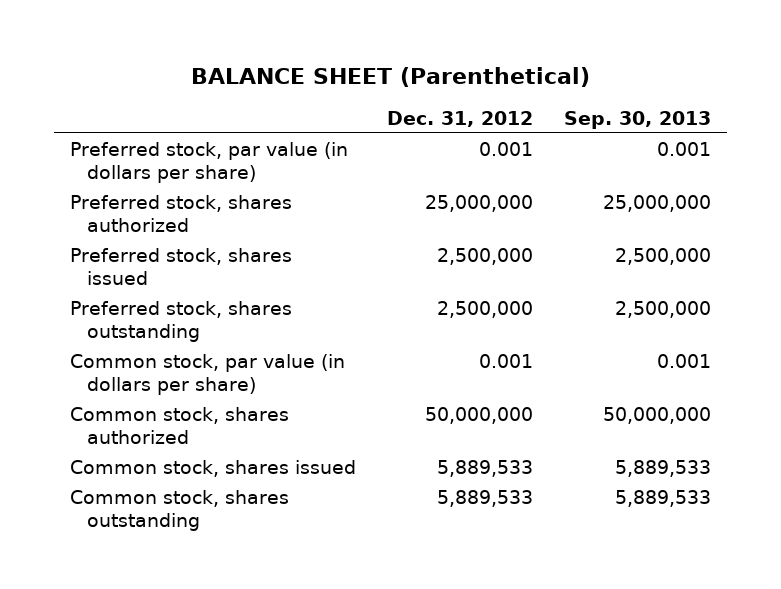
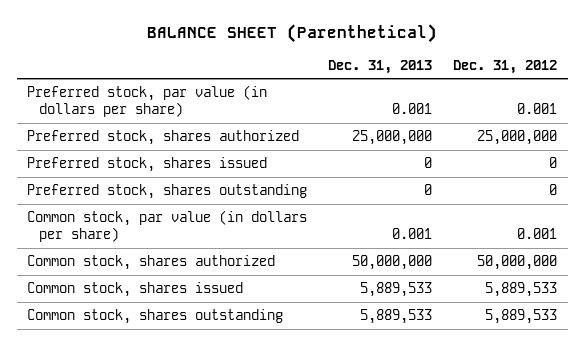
- | Dec. 31, 2012 | Sep. 30, 2013
+ | Dec. 31, 2013 | Dec. 31, 2012
- Preferred stock, shares issued | 2,500,000 | 2,500,000
- Preferred stock, shares outstanding | 2,500,000 | 2,500,000
+ Preferred stock, shares issued | 0 | 0
+ Preferred stock, shares outstanding | 0 | 0

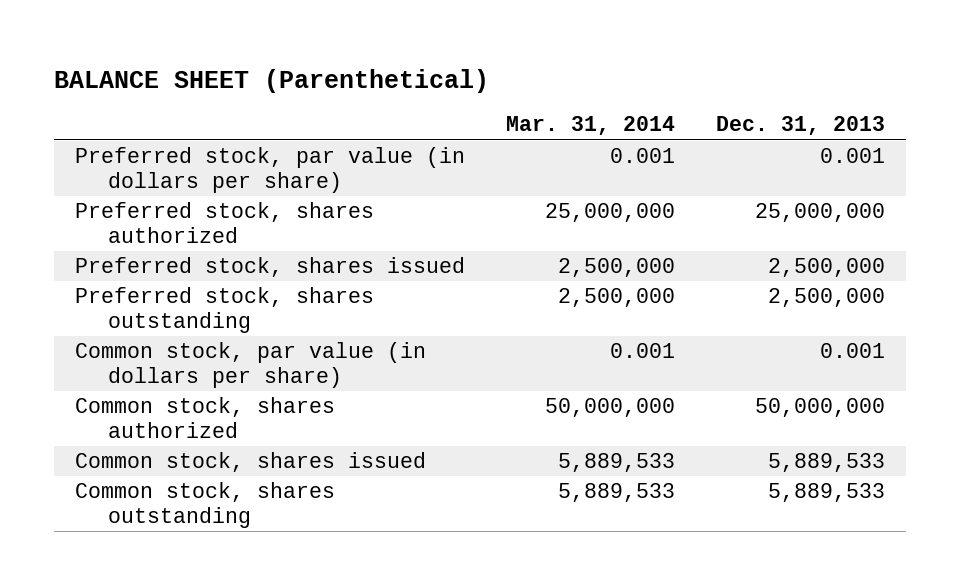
- | Dec. 31, 2013 | Dec. 31, 2012
+ | Mar. 31, 2014 | Dec. 31, 2013
- Preferred stock, shares issued | 0 | 0
- Preferred stock, shares outstanding | 0 | 0
+ Preferred stock, shares issued | 2,500,000 | 2,500,000
+ Preferred stock, shares outstanding | 2,500,000 | 2,500,000

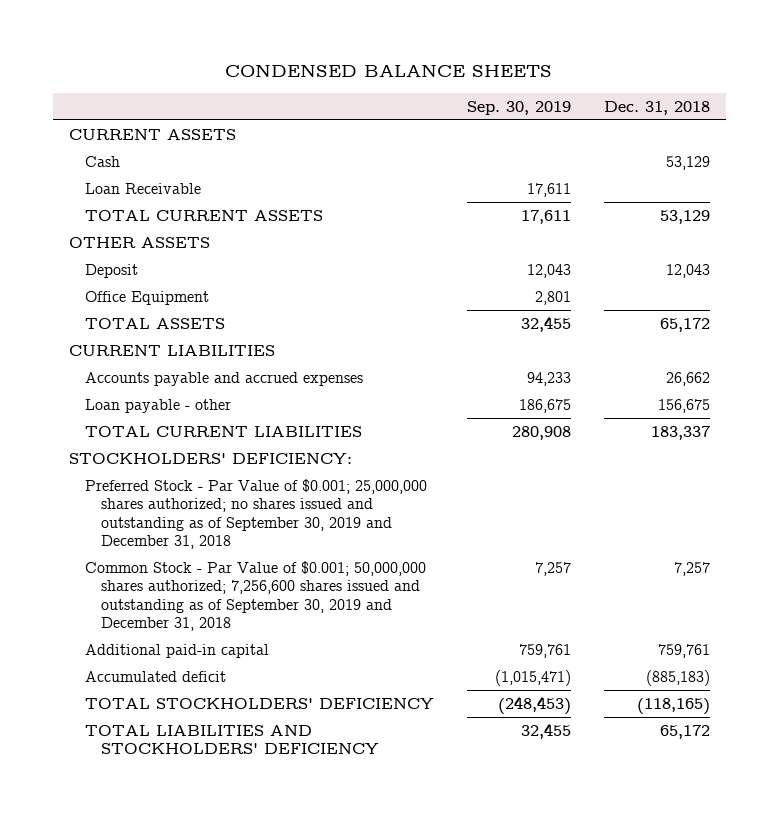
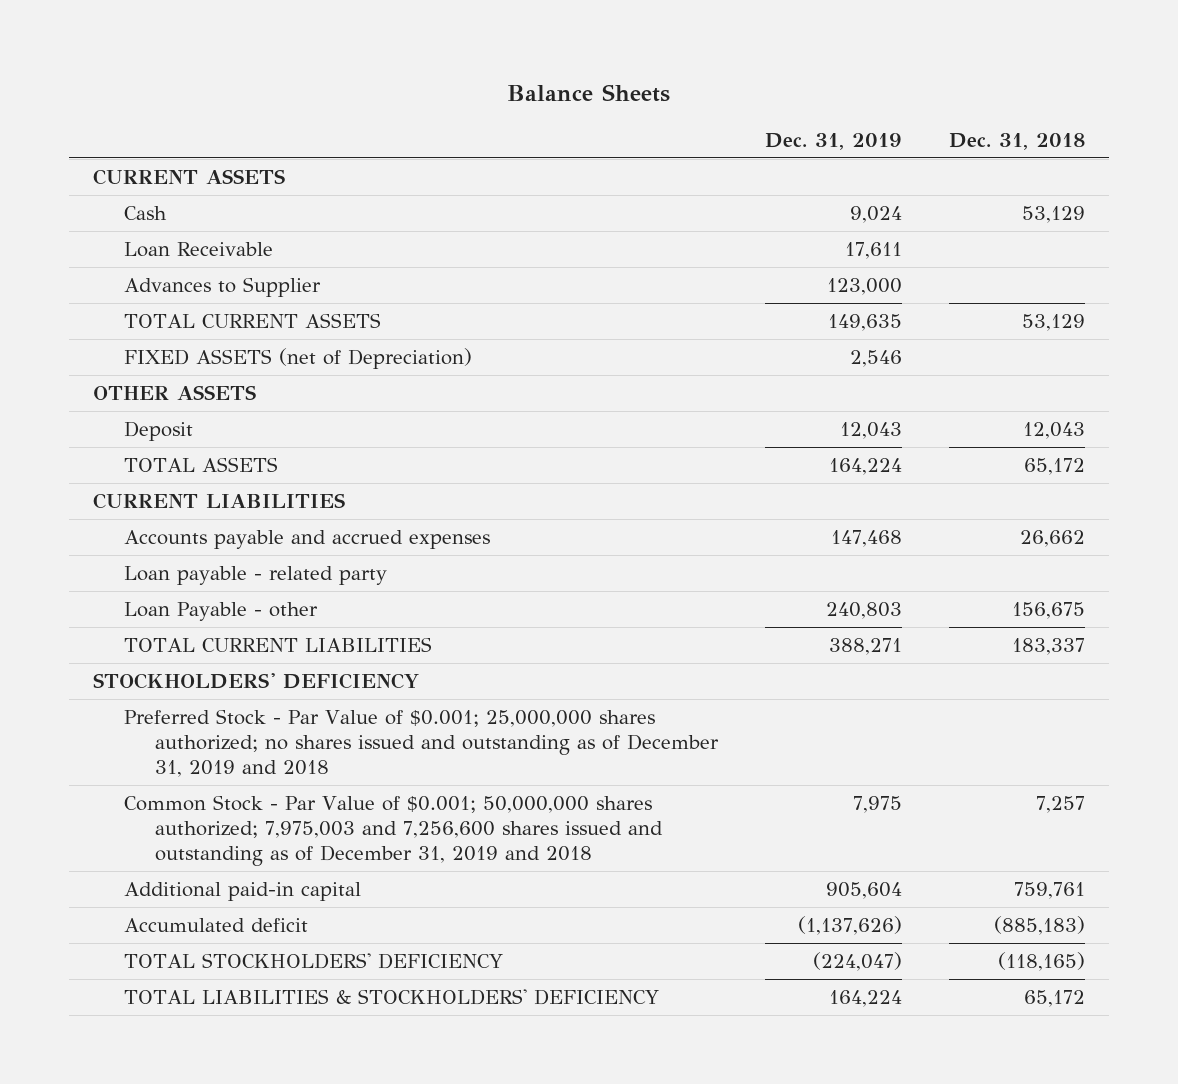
- CONDENSED BALANCE SHEETS
+ Balance Sheets
- | Sep. 30, 2019 | Dec. 31, 2018
+ | Dec. 31, 2019 | Dec. 31, 2018
+ Advances to Supplier | 123,000 |
+ FIXED ASSETS (net of Depreciation) | 2,546 |
- Office Equipment | 2,801 |
- Loan payable - other | 186,675 | 156,675
+ Loan payable - related party
+ Loan Payable - other | 240,803 | 156,675
- STOCKHOLDERS' DEFICIENCY:
- Preferred Stock - Par Value of $0.001; 25,000,000 shares authorized; no shares issued and outstanding as of September 30, 2019 and December 31, 2018
- Common Stock - Par Value of $0.001; 50,000,000 shares authorized; 7,256,600 shares issued and outstanding as of September 30, 2019 and December 31, 2018 | 7,257 | 7,257
+ STOCKHOLDERS' DEFICIENCY
+ Preferred Stock - Par Value of $0.001; 25,000,000 shares authorized; no shares issued and outstanding as of December 31, 2019 and 2018
+ Common Stock - Par Value of $0.001; 50,000,000 shares authorized; 7,975,003 and 7,256,600 shares issued and outstanding as of December 31, 2019 and 2018 | 7,975 | 7,257
- TOTAL LIABILITIES AND STOCKHOLDERS' DEFICIENCY | 32,455 | 65,172
+ TOTAL LIABILITIES & STOCKHOLDERS' DEFICIENCY | 164,224 | 65,172

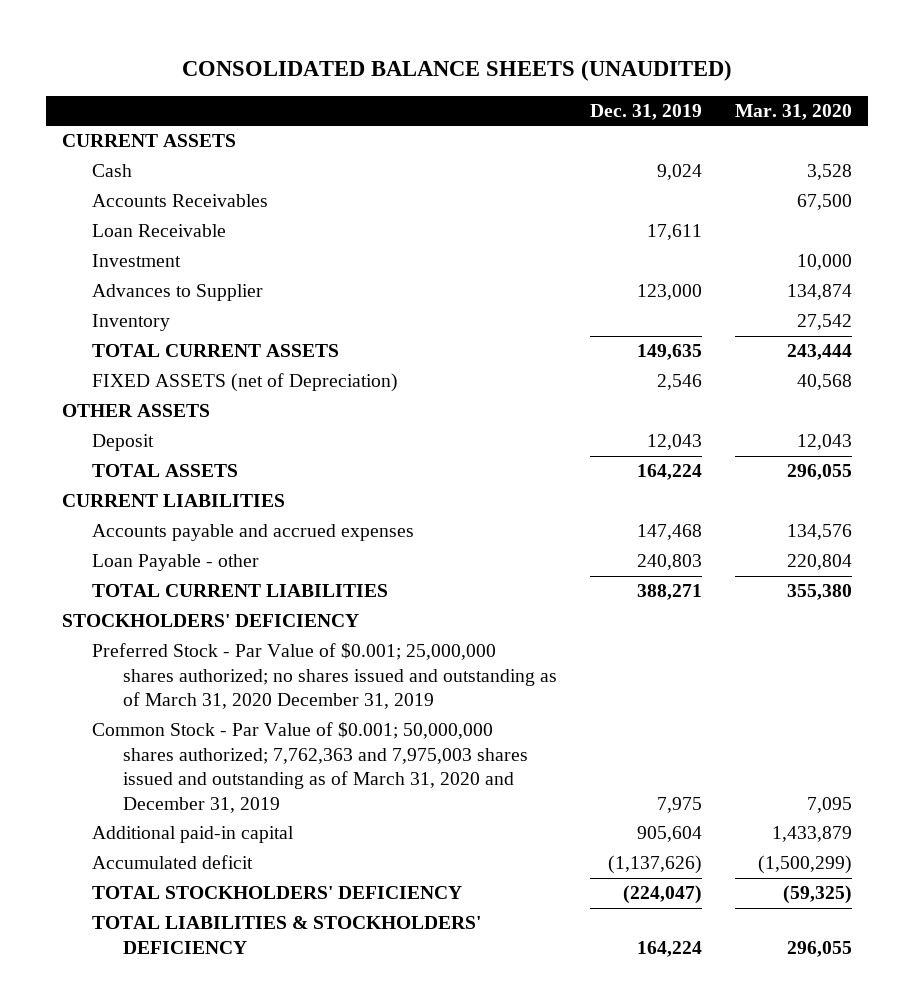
- Balance Sheets
+ CONSOLIDATED BALANCE SHEETS (UNAUDITED)
- | Dec. 31, 2019 | Dec. 31, 2018
+ | Dec. 31, 2019 | Mar. 31, 2020
+ Accounts Receivables | | 67,500
+ Investment | | 10,000
+ Inventory | | 27,542
- Loan payable - related party
- Preferred Stock - Par Value of $0.001; 25,000,000 shares authorized; no shares issued and outstanding as of December 31, 2019 and 2018
- Common Stock - Par Value of $0.001; 50,000,000 shares authorized; 7,975,003 and 7,256,600 shares issued and outstanding as of December 31, 2019 and 2018 | 7,975 | 7,257
+ Preferred Stock - Par Value of $0.001; 25,000,000 shares authorized; no shares issued and outstanding as of March 31, 2020 December 31, 2019
+ Common Stock - Par Value of $0.001; 50,000,000 shares authorized; 7,762,363 and 7,975,003 shares issued and outstanding as of March 31, 2020 and December 31, 2019 | 7,975 | 7,095

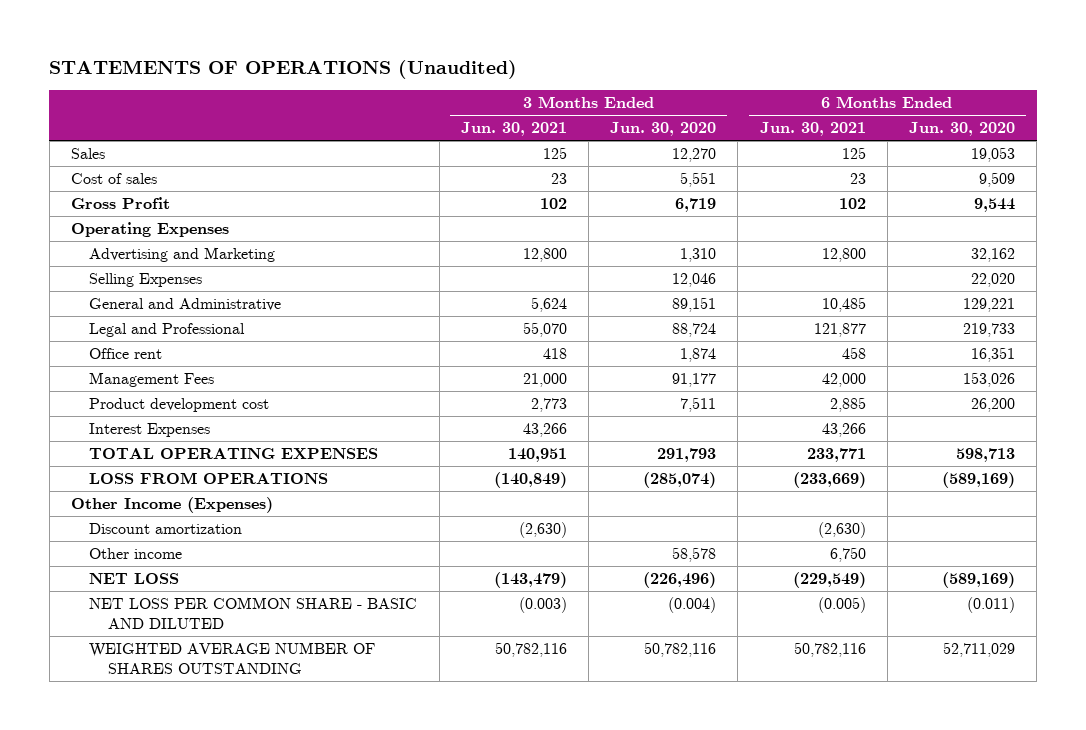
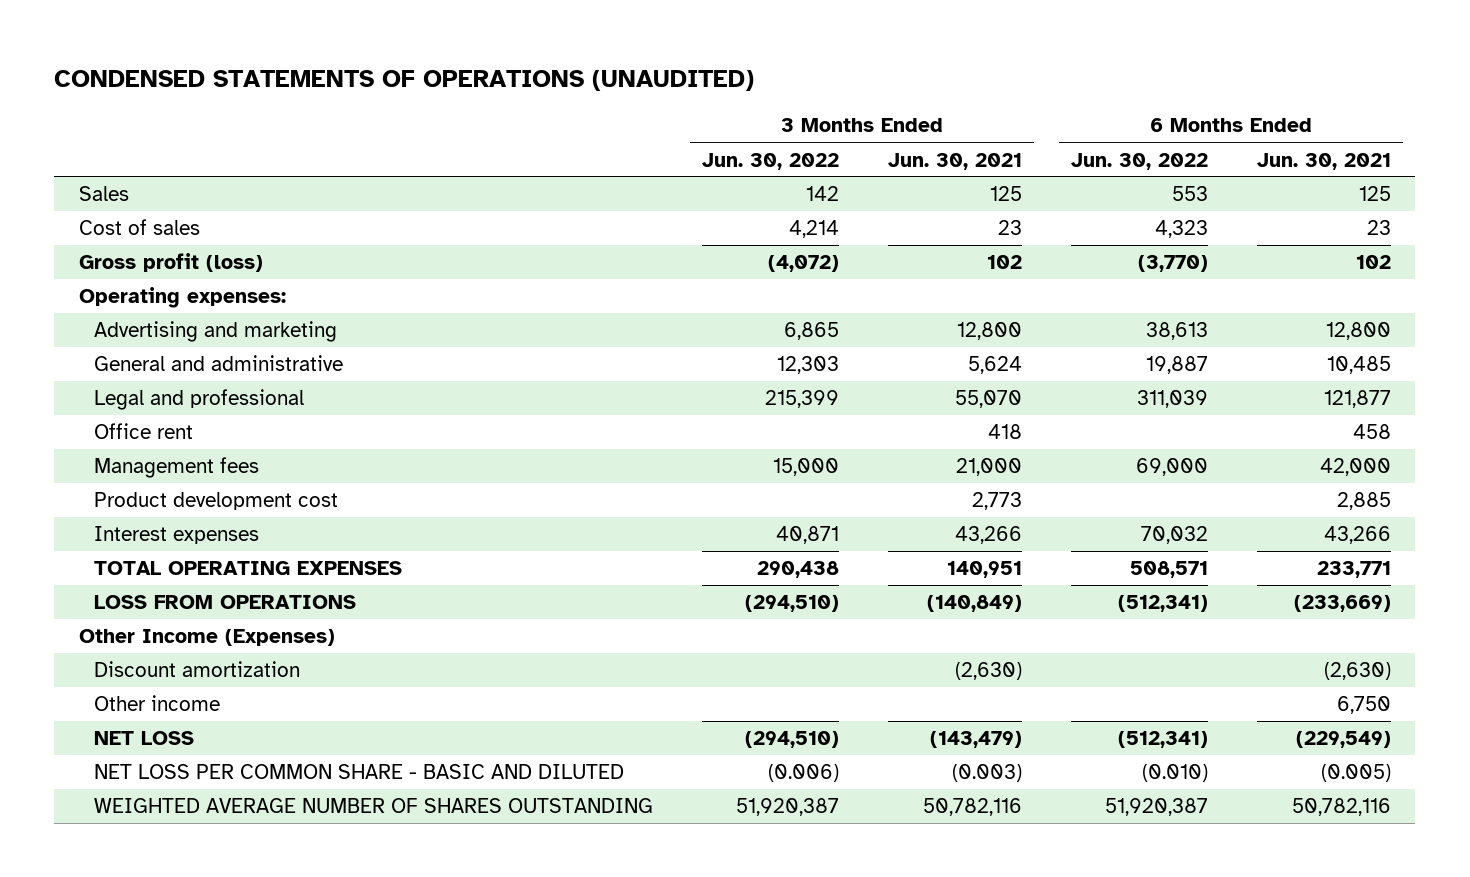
- STATEMENTS OF OPERATIONS (Unaudited)
+ CONDENSED STATEMENTS OF OPERATIONS (UNAUDITED)
- | 3 Months Ended Jun. 30, 2021 | 3 Months Ended Jun. 30, 2020 | 6 Months Ended Jun. 30, 2021 | 6 Months Ended Jun. 30, 2020
+ | 3 Months Ended Jun. 30, 2022 | 3 Months Ended Jun. 30, 2021 | 6 Months Ended Jun. 30, 2022 | 6 Months Ended Jun. 30, 2021
- Gross Profit | 102 | 6,719 | 102 | 9,544
- Operating Expenses
- Advertising and Marketing | 12,800 | 1,310 | 12,800 | 32,162
- Selling Expenses | | 12,046 | | 22,020
- General and Administrative | 5,624 | 89,151 | 10,485 | 129,221
- Legal and Professional | 55,070 | 88,724 | 121,877 | 219,733
+ Gross profit (loss) | (4,072) | 102 | (3,770) | 102
+ Operating expenses:
+ Advertising and marketing | 6,865 | 12,800 | 38,613 | 12,800
+ General and administrative | 12,303 | 5,624 | 19,887 | 10,485
+ Legal and professional | 215,399 | 55,070 | 311,039 | 121,877
- Management Fees | 21,000 | 91,177 | 42,000 | 153,026
+ Management fees | 15,000 | 21,000 | 69,000 | 42,000
- Interest Expenses | 43,266 | | 43,266 |
+ Interest expenses | 40,871 | 43,266 | 70,032 | 43,266

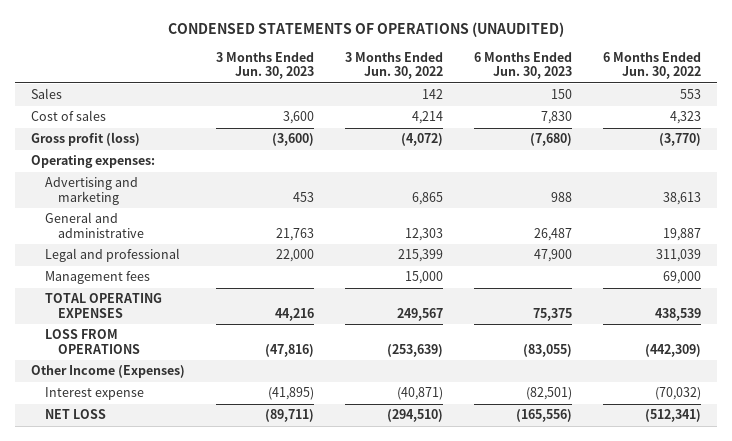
- | 3 Months Ended Jun. 30, 2022 | 3 Months Ended Jun. 30, 2021 | 6 Months Ended Jun. 30, 2022 | 6 Months Ended Jun. 30, 2021
+ | 3 Months Ended Jun. 30, 2023 | 3 Months Ended Jun. 30, 2022 | 6 Months Ended Jun. 30, 2023 | 6 Months Ended Jun. 30, 2022
- Office rent | | 418 | | 458
- Product development cost | | 2,773 | | 2,885
- Interest expenses | 40,871 | 43,266 | 70,032 | 43,266
- TOTAL OPERATING EXPENSES | 290,438 | 140,951 | 508,571 | 233,771
- LOSS FROM OPERATIONS | (294,510) | (140,849) | (512,341) | (233,669)
+ TOTAL OPERATING EXPENSES | 44,216 | 249,567 | 75,375 | 438,539
+ LOSS FROM OPERATIONS | (47,816) | (253,639) | (83,055) | (442,309)
- Discount amortization | | (2,630) | | (2,630)
- Other income | | | | 6,750
+ Interest expense | (41,895) | (40,871) | (82,501) | (70,032)
- NET LOSS PER COMMON SHARE - BASIC AND DILUTED | (0.006) | (0.003) | (0.010) | (0.005)
- WEIGHTED AVERAGE NUMBER OF SHARES OUTSTANDING | 51,920,387 | 50,782,116 | 51,920,387 | 50,782,116

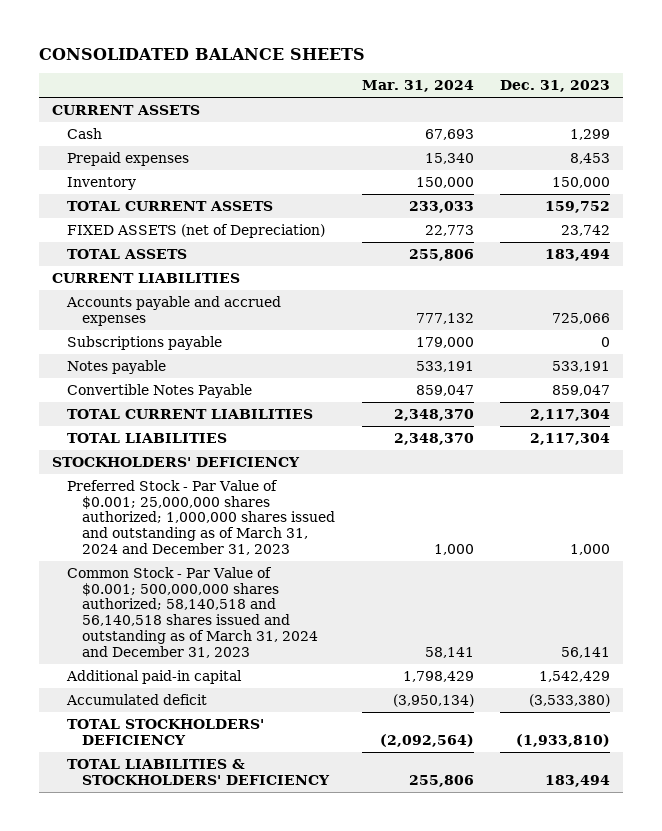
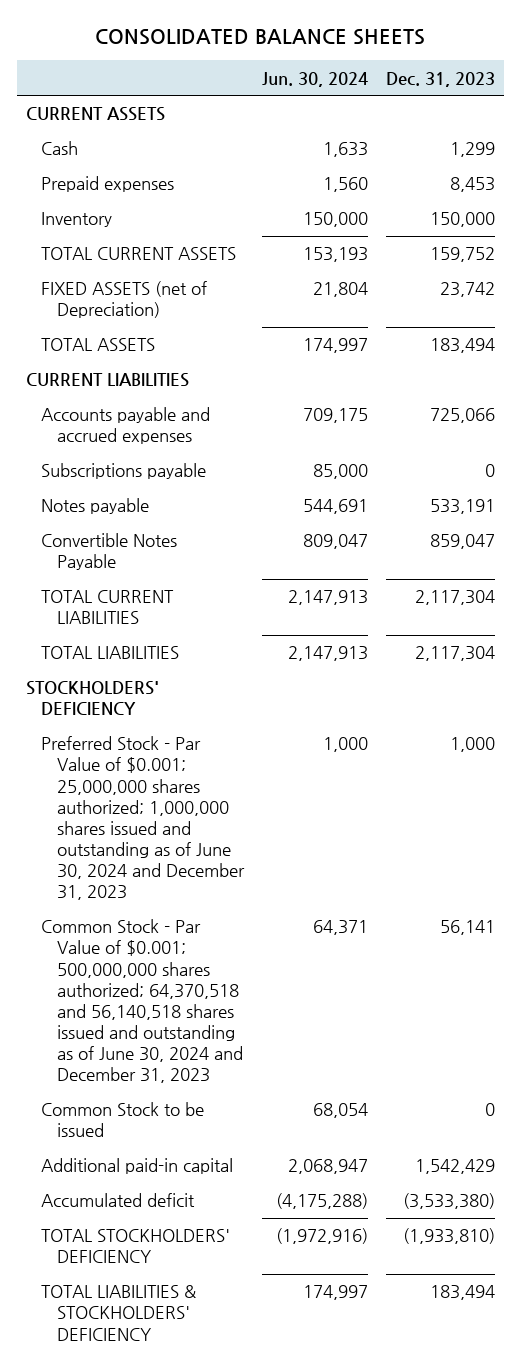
- | Mar. 31, 2024 | Dec. 31, 2023
+ | Jun. 30, 2024 | Dec. 31, 2023
- Preferred Stock - Par Value of $0.001; 25,000,000 shares authorized; 1,000,000 shares issued and outstanding as of March 31, 2024 and December 31, 2023 | 1,000 | 1,000
- Common Stock - Par Value of $0.001; 500,000,000 shares authorized; 58,140,518 and 56,140,518 shares issued and outstanding as of March 31, 2024 and December 31, 2023 | 58,141 | 56,141
+ Preferred Stock - Par Value of $0.001; 25,000,000 shares authorized; 1,000,000 shares issued and outstanding as of June 30, 2024 and December 31, 2023 | 1,000 | 1,000
+ Common Stock - Par Value of $0.001; 500,000,000 shares authorized; 64,370,518 and 56,140,518 shares issued and outstanding as of June 30, 2024 and December 31, 2023 | 64,371 | 56,141
+ Common Stock to be issued | 68,054 | 0

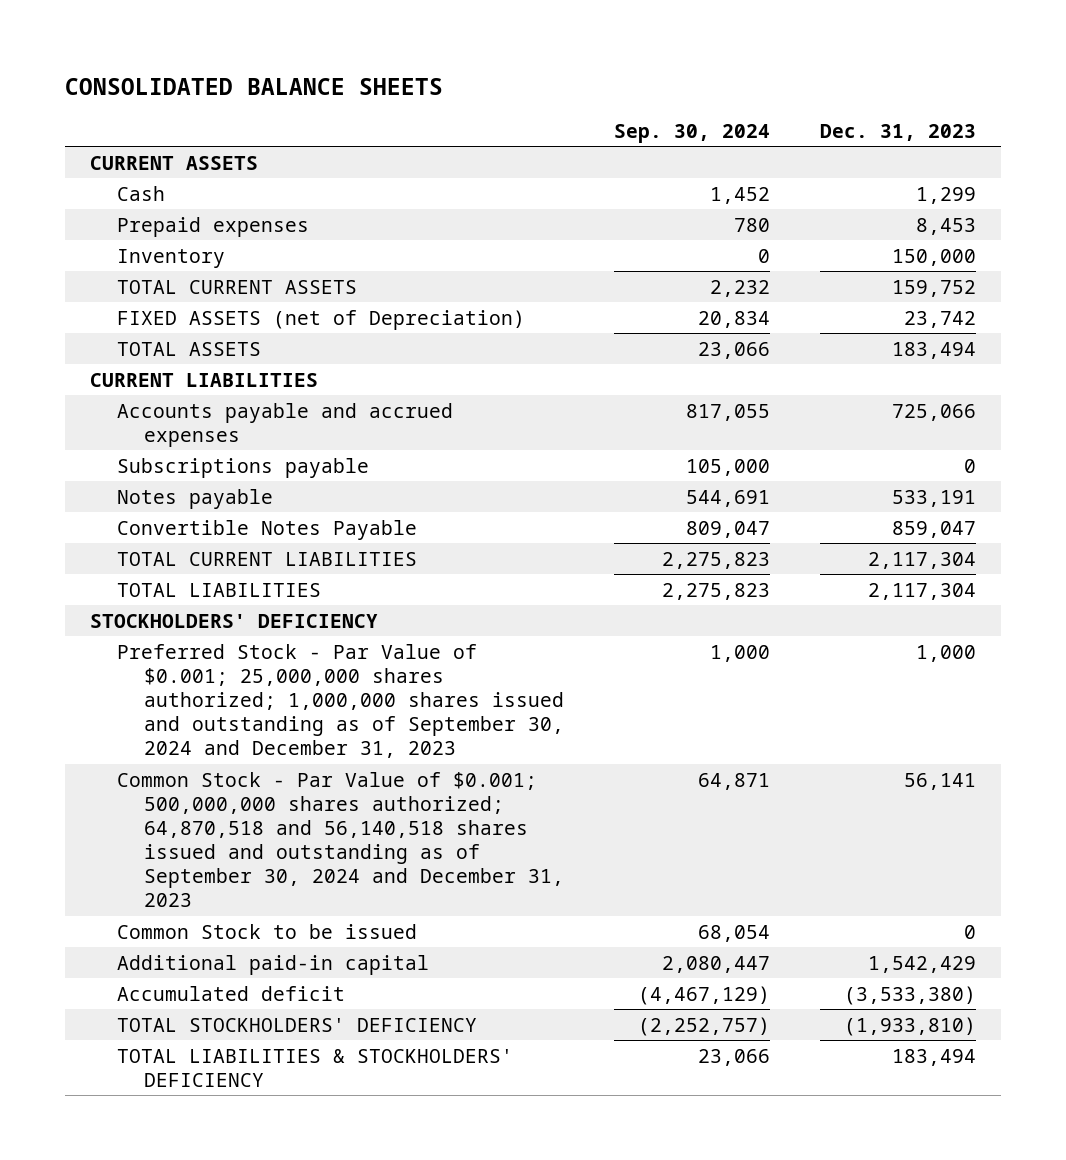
- | Jun. 30, 2024 | Dec. 31, 2023
+ | Sep. 30, 2024 | Dec. 31, 2023
- Preferred Stock - Par Value of $0.001; 25,000,000 shares authorized; 1,000,000 shares issued and outstanding as of June 30, 2024 and December 31, 2023 | 1,000 | 1,000
- Common Stock - Par Value of $0.001; 500,000,000 shares authorized; 64,370,518 and 56,140,518 shares issued and outstanding as of June 30, 2024 and December 31, 2023 | 64,371 | 56,141
+ Preferred Stock - Par Value of $0.001; 25,000,000 shares authorized; 1,000,000 shares issued and outstanding as of September 30, 2024 and December 31, 2023 | 1,000 | 1,000
+ Common Stock - Par Value of $0.001; 500,000,000 shares authorized; 64,870,518 and 56,140,518 shares issued and outstanding as of September 30, 2024 and December 31, 2023 | 64,871 | 56,141

